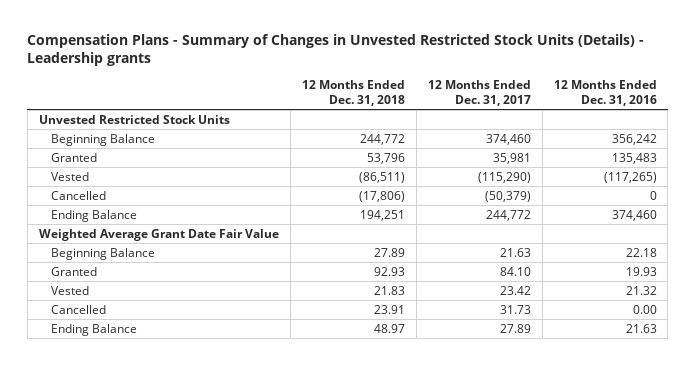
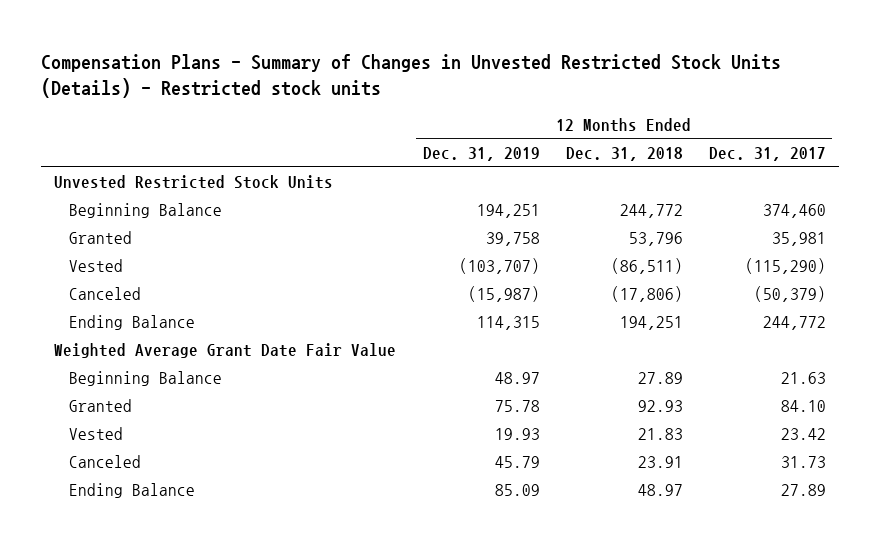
- Compensation Plans - Summary of Changes in Unvested Restricted Stock Units (Details) - Leadership grants
+ Compensation Plans - Summary of Changes in Unvested Restricted Stock Units (Details) - Restricted stock units
- | 12 Months Ended Dec. 31, 2018 | 12 Months Ended Dec. 31, 2017 | 12 Months Ended Dec. 31, 2016
+ | 12 Months Ended Dec. 31, 2019 | 12 Months Ended Dec. 31, 2018 | 12 Months Ended Dec. 31, 2017
- Cancelled | (17,806) | (50,379) | 0
+ Canceled | (15,987) | (17,806) | (50,379)
- Cancelled | 23.91 | 31.73 | 0.00
+ Canceled | 45.79 | 23.91 | 31.73

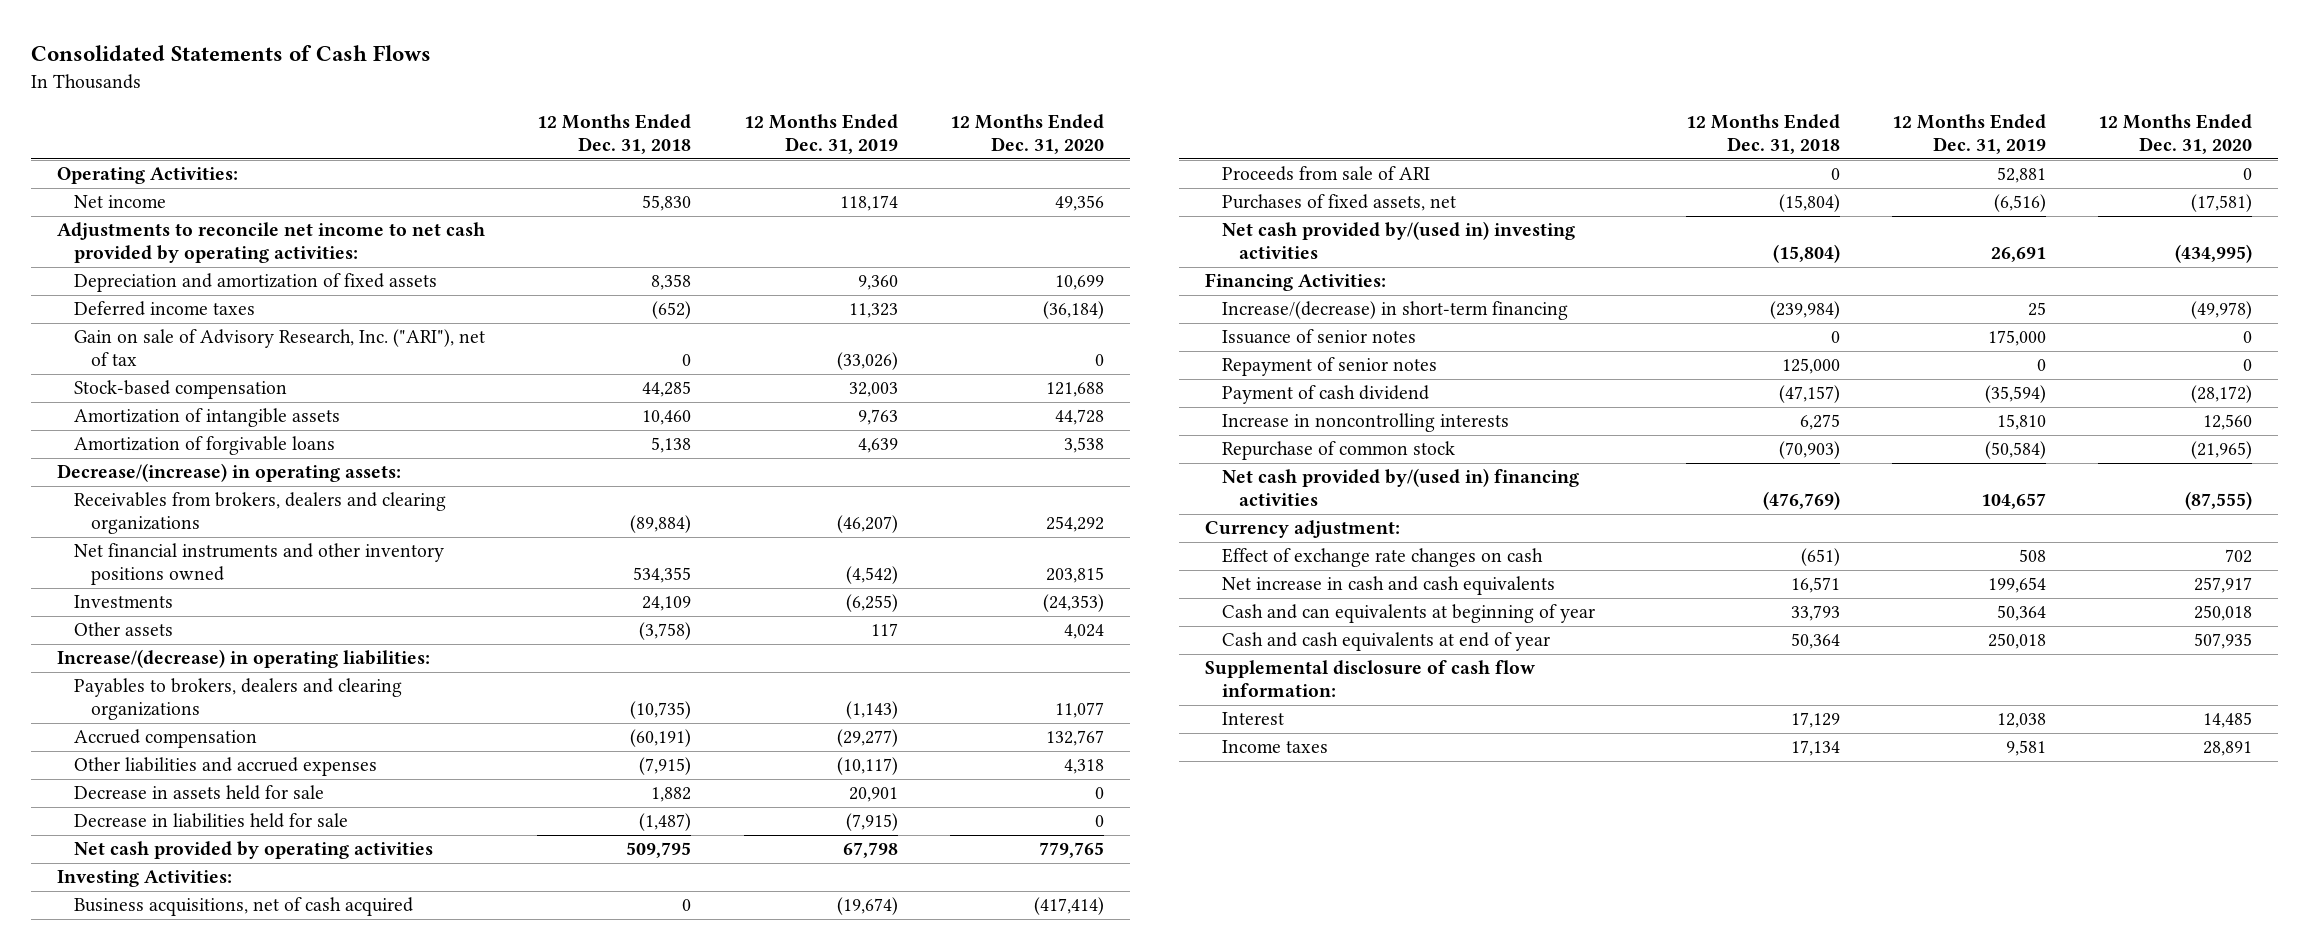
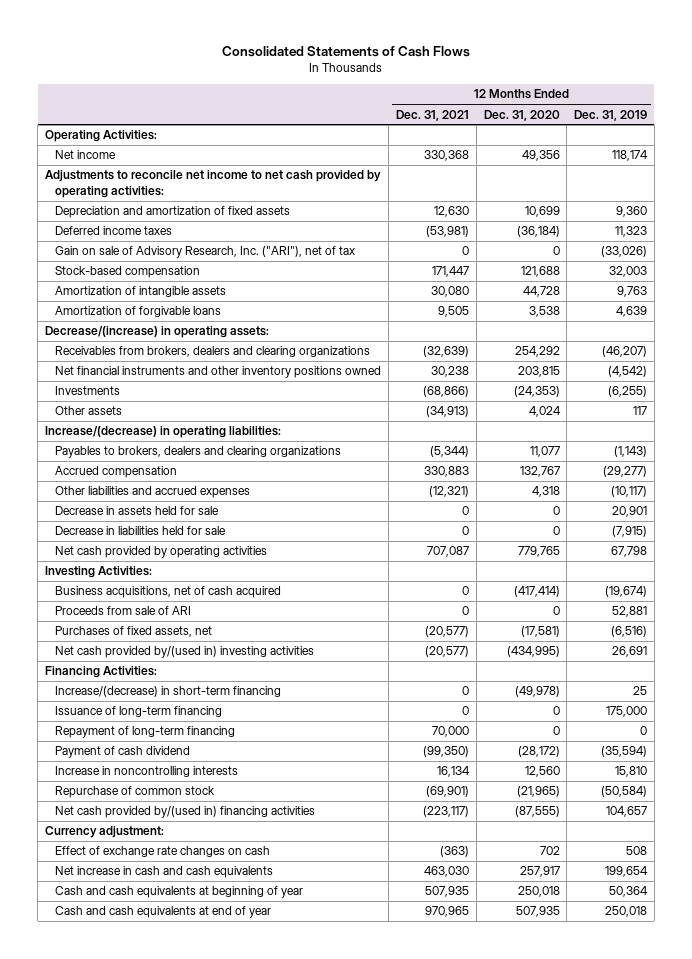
- | 12 Months Ended Dec. 31, 2018 | 12 Months Ended Dec. 31, 2019 | 12 Months Ended Dec. 31, 2020
+ | 12 Months Ended Dec. 31, 2021 | 12 Months Ended Dec. 31, 2020 | 12 Months Ended Dec. 31, 2019
- Issuance of senior notes | 0 | 175,000 | 0
- Repayment of senior notes | 125,000 | 0 | 0
+ Issuance of long-term financing | 0 | 0 | 175,000
+ Repayment of long-term financing | 70,000 | 0 | 0
- Cash and can equivalents at beginning of year | 33,793 | 50,364 | 250,018
+ Cash and cash equivalents at beginning of year | 507,935 | 250,018 | 50,364
- Supplemental disclosure of cash flow information:
- Interest | 17,129 | 12,038 | 14,485
- Income taxes | 17,134 | 9,581 | 28,891

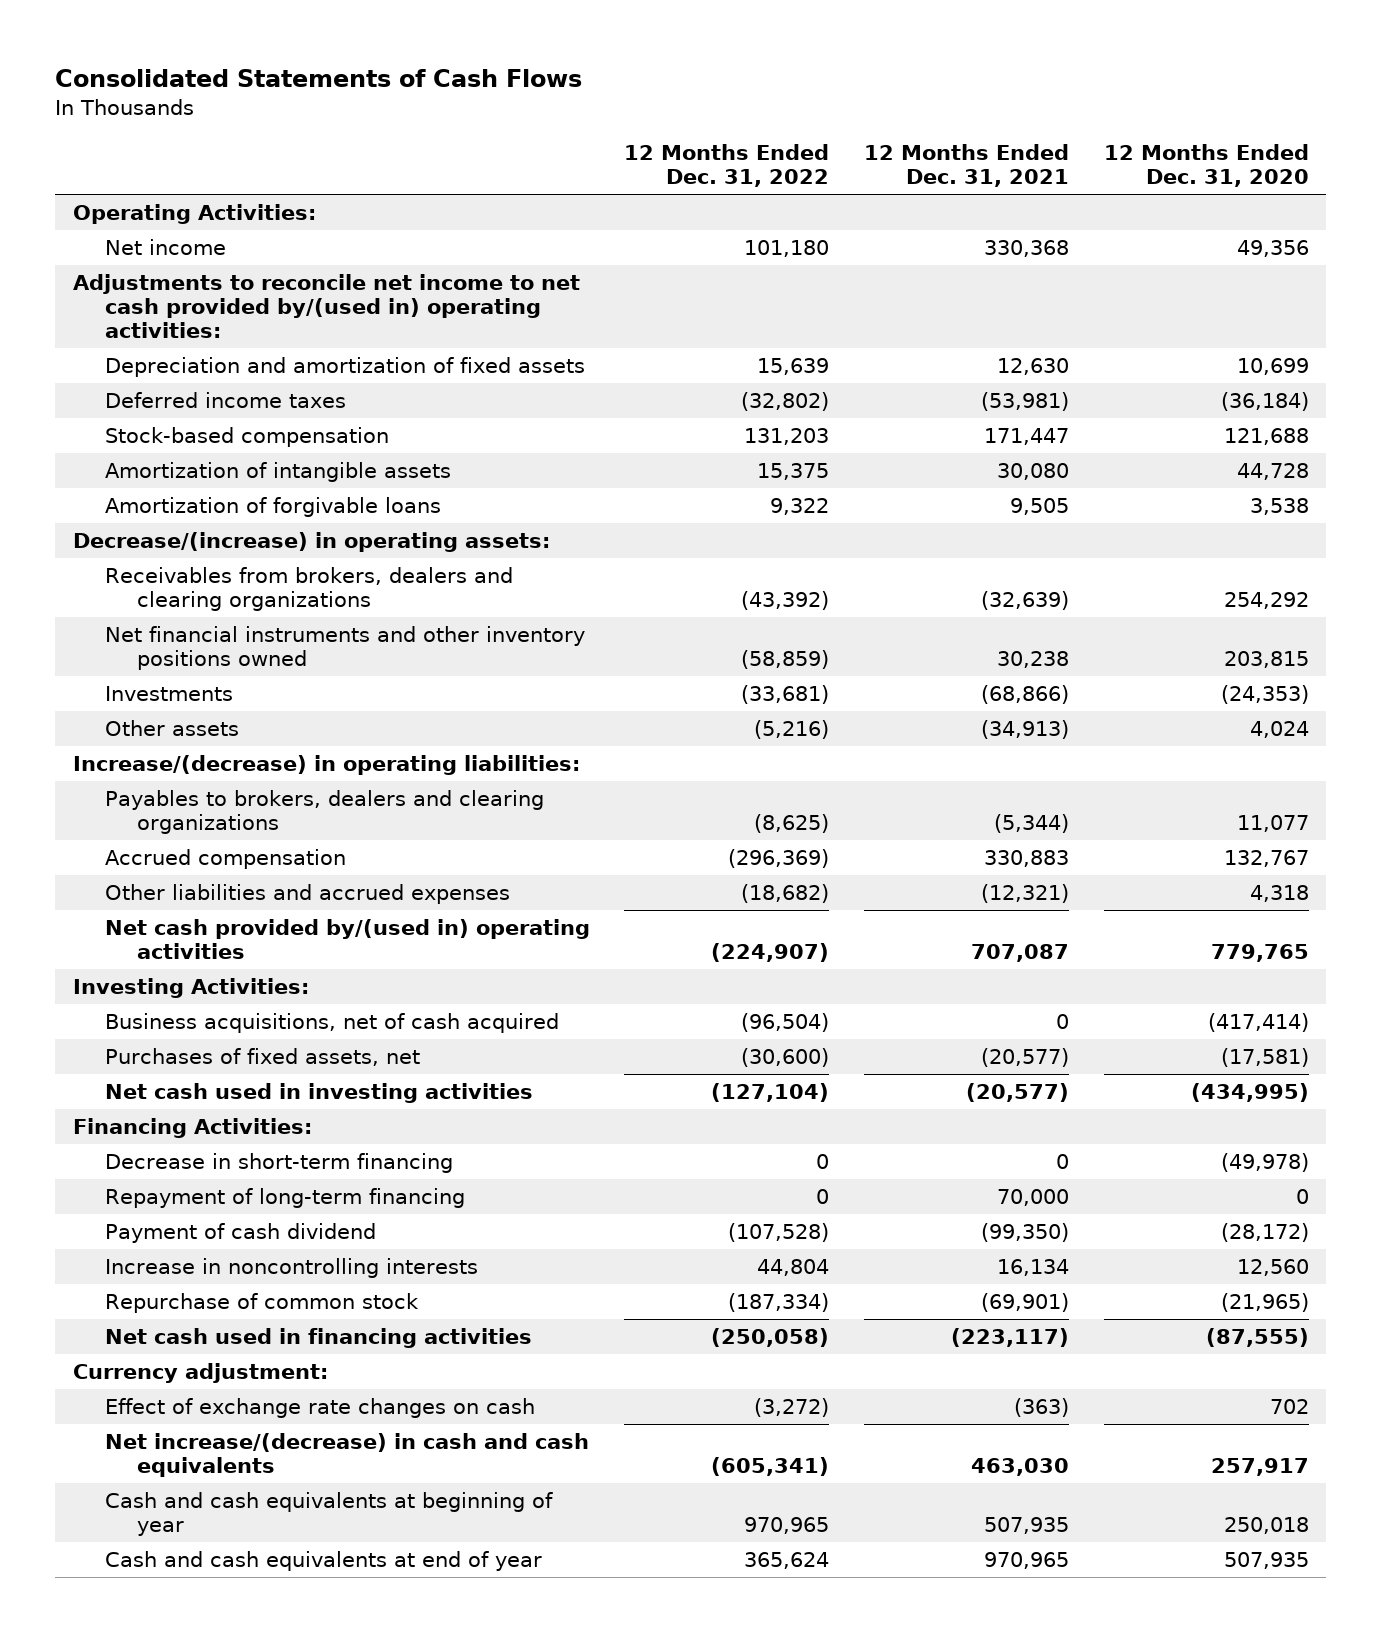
- | 12 Months Ended Dec. 31, 2021 | 12 Months Ended Dec. 31, 2020 | 12 Months Ended Dec. 31, 2019
+ | 12 Months Ended Dec. 31, 2022 | 12 Months Ended Dec. 31, 2021 | 12 Months Ended Dec. 31, 2020
- Adjustments to reconcile net income to net cash provided by operating activities:
+ Adjustments to reconcile net income to net cash provided by/(used in) operating activities:
- Gain on sale of Advisory Research, Inc. ("ARI"), net of tax | 0 | 0 | (33,026)
- Decrease in assets held for sale | 0 | 0 | 20,901
- Decrease in liabilities held for sale | 0 | 0 | (7,915)
- Net cash provided by operating activities | 707,087 | 779,765 | 67,798
+ Net cash provided by/(used in) operating activities | (224,907) | 707,087 | 779,765
- Proceeds from sale of ARI | 0 | 0 | 52,881
- Net cash provided by/(used in) investing activities | (20,577) | (434,995) | 26,691
+ Net cash used in investing activities | (127,104) | (20,577) | (434,995)
- Increase/(decrease) in short-term financing | 0 | (49,978) | 25
- Issuance of long-term financing | 0 | 0 | 175,000
+ Decrease in short-term financing | 0 | 0 | (49,978)
- Net cash provided by/(used in) financing activities | (223,117) | (87,555) | 104,657
+ Net cash used in financing activities | (250,058) | (223,117) | (87,555)
- Net increase in cash and cash equivalents | 463,030 | 257,917 | 199,654
+ Net increase/(decrease) in cash and cash equivalents | (605,341) | 463,030 | 257,917

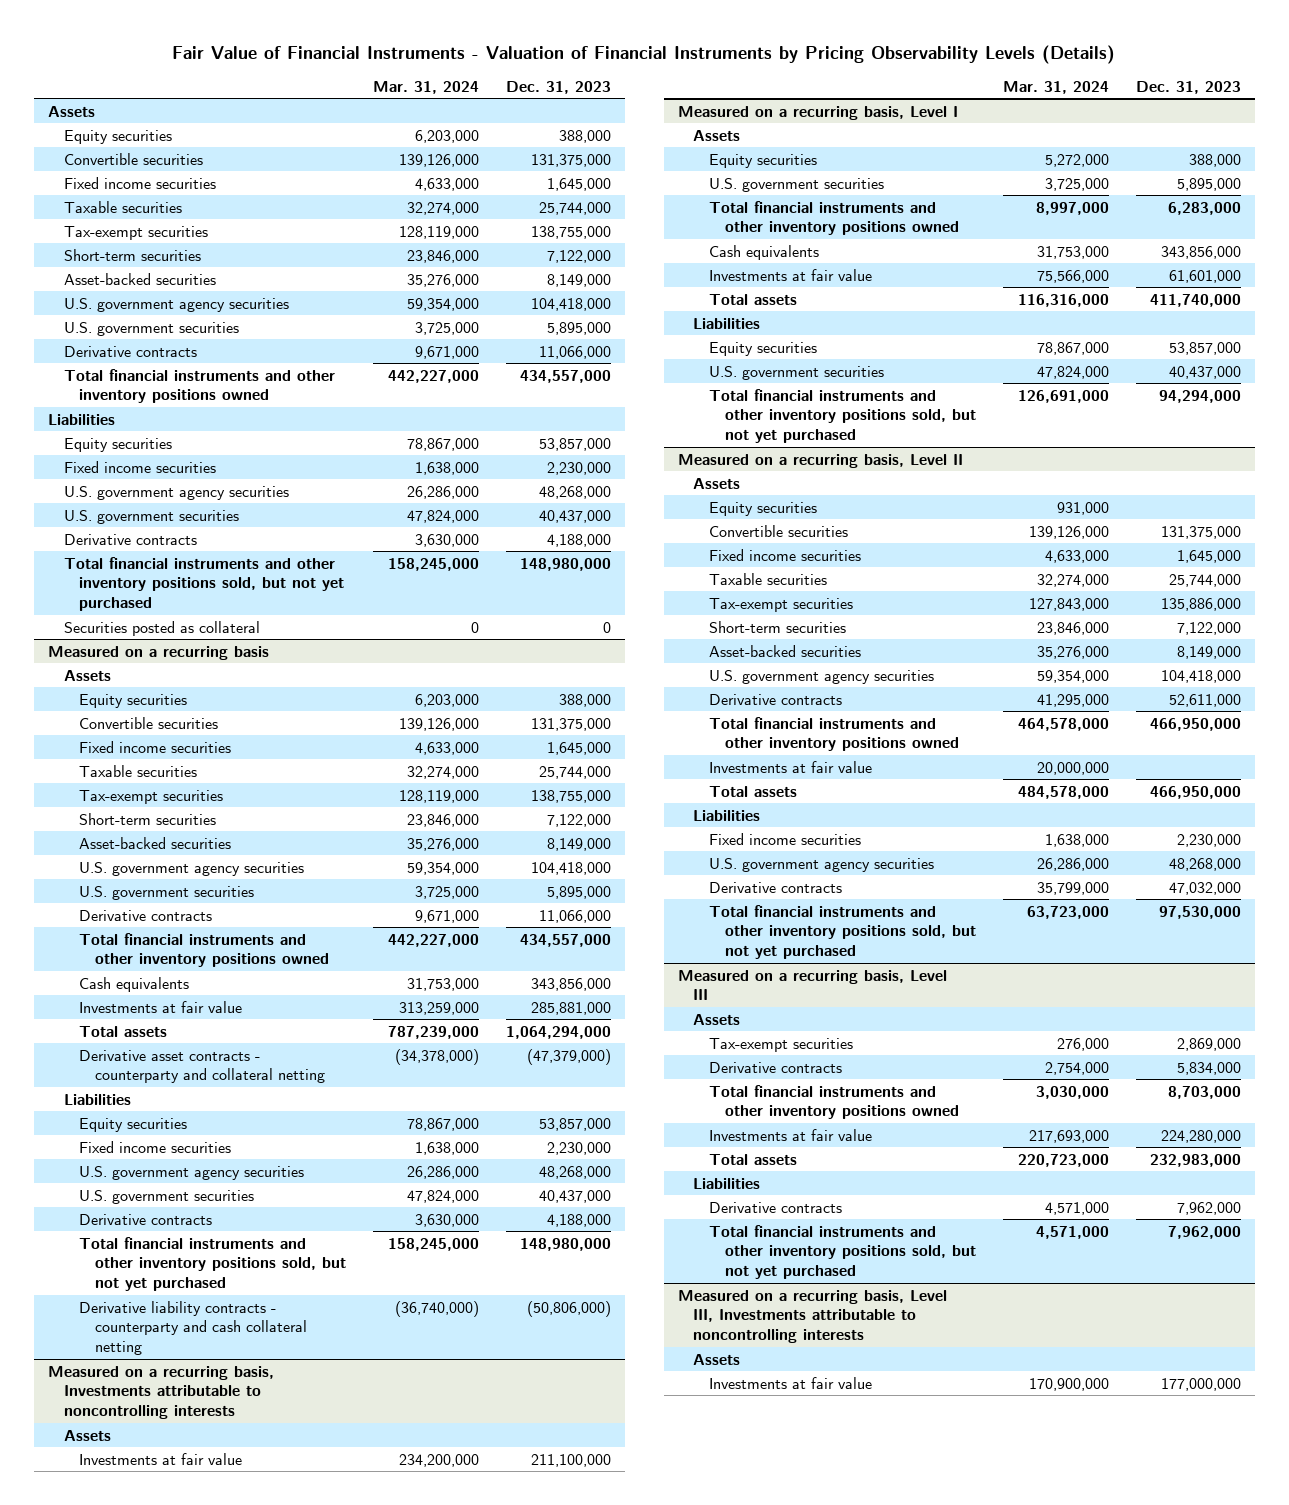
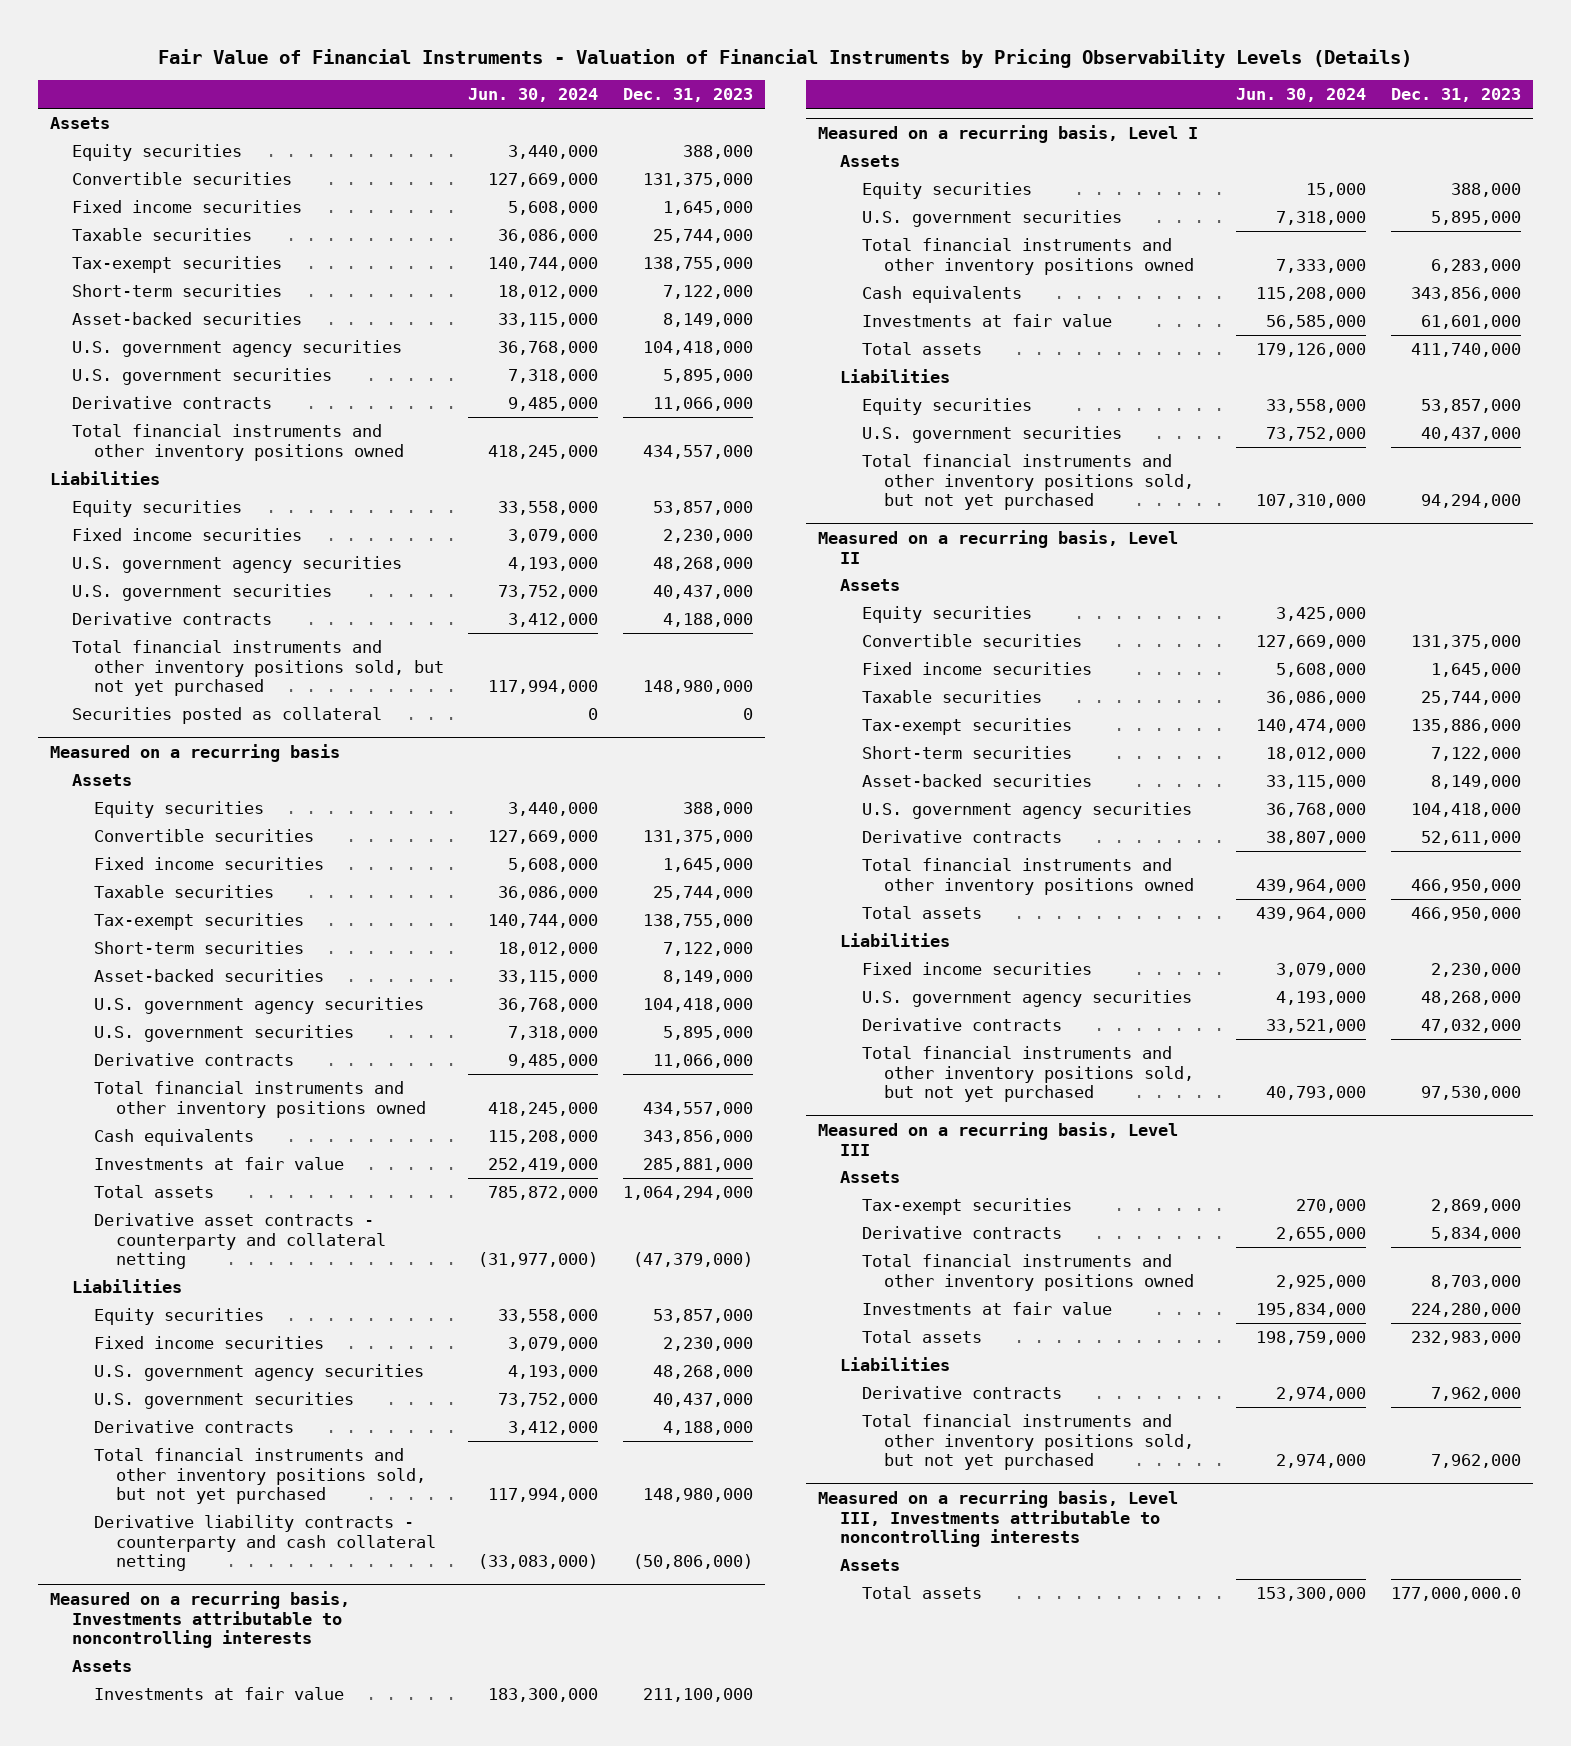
- | Mar. 31, 2024 | Dec. 31, 2023
+ | Jun. 30, 2024 | Dec. 31, 2023
@ Measured on a recurring basis, Level II
- Investments at fair value | 20,000,000 |
@ Measured on a recurring basis, Level III, Investments attributable to noncontrolling interests
- Investments at fair value | 170,900,000 | 177,000,000
+ Total assets | 153,300,000 | 177,000,000.0

